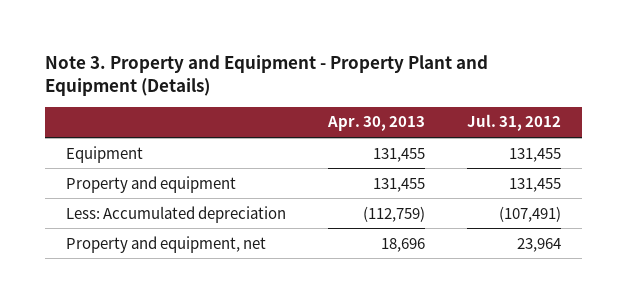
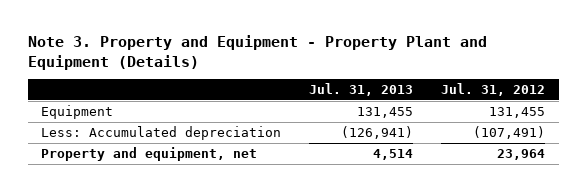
- | Apr. 30, 2013 | Jul. 31, 2012
+ | Jul. 31, 2013 | Jul. 31, 2012
- Property and equipment | 131,455 | 131,455

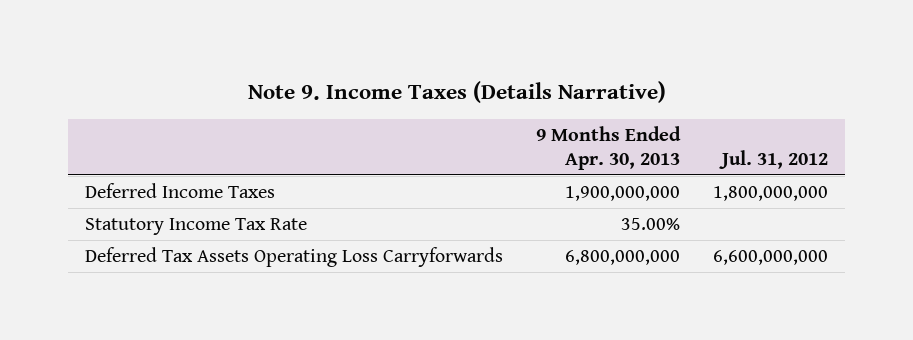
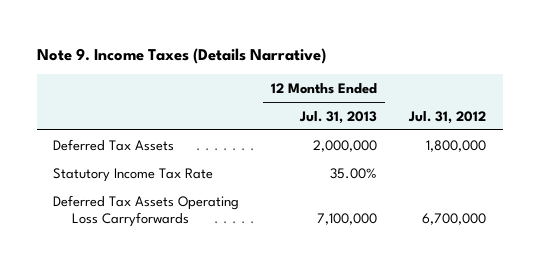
- | 9 Months Ended Apr. 30, 2013 | Jul. 31, 2012
+ | 12 Months Ended Jul. 31, 2013 | Jul. 31, 2012
- Deferred Income Taxes | 1,900,000,000 | 1,800,000,000
+ Deferred Tax Assets | 2,000,000 | 1,800,000
- Deferred Tax Assets Operating Loss Carryforwards | 6,800,000,000 | 6,600,000,000
+ Deferred Tax Assets Operating Loss Carryforwards | 7,100,000 | 6,700,000

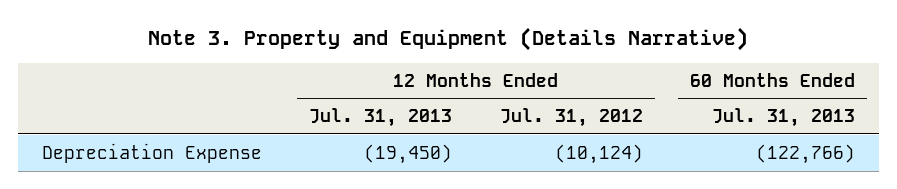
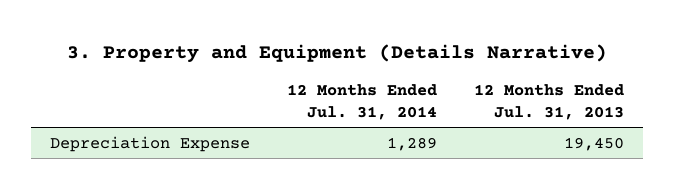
- Note 3. Property and Equipment (Details Narrative)
+ 3. Property and Equipment (Details Narrative)
- | 12 Months Ended Jul. 31, 2013 | 12 Months Ended Jul. 31, 2012 | 60 Months Ended Jul. 31, 2013
+ | 12 Months Ended Jul. 31, 2014 | 12 Months Ended Jul. 31, 2013
- Depreciation Expense | (19,450) | (10,124) | (122,766)
+ Depreciation Expense | 1,289 | 19,450

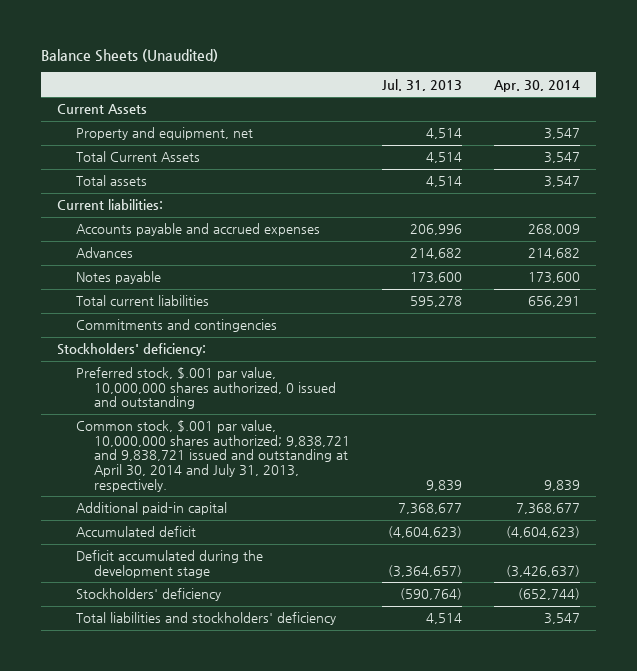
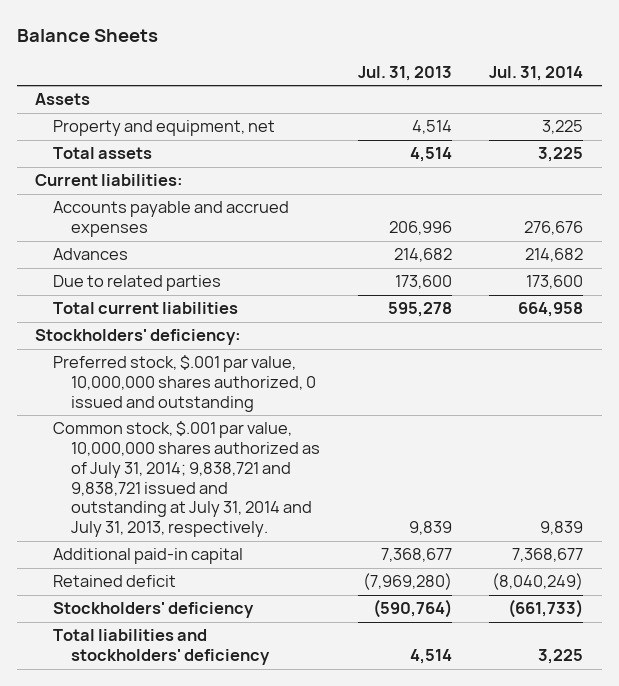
- Balance Sheets (Unaudited)
+ Balance Sheets
- | Jul. 31, 2013 | Apr. 30, 2014
+ | Jul. 31, 2013 | Jul. 31, 2014
- Current Assets
+ Assets
- Total Current Assets | 4,514 | 3,547
- Notes payable | 173,600 | 173,600
+ Due to related parties | 173,600 | 173,600
- Commitments and contingencies
- Common stock, $.001 par value, 10,000,000 shares authorized; 9,838,721 and 9,838,721 issued and outstanding at April 30, 2014 and July 31, 2013, respectively. | 9,839 | 9,839
+ Common stock, $.001 par value, 10,000,000 shares authorized as of July 31, 2014; 9,838,721 and 9,838,721 issued and outstanding at July 31, 2014 and July 31, 2013, respectively. | 9,839 | 9,839
- Accumulated deficit | (4,604,623) | (4,604,623)
- Deficit accumulated during the development stage | (3,364,657) | (3,426,637)
+ Retained deficit | (7,969,280) | (8,040,249)

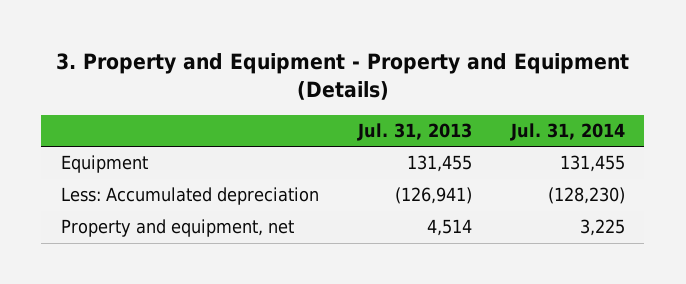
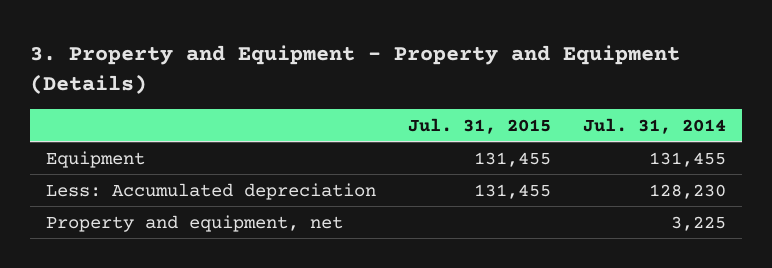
- | Jul. 31, 2013 | Jul. 31, 2014
+ | Jul. 31, 2015 | Jul. 31, 2014
- Less: Accumulated depreciation | (126,941) | (128,230)
+ Less: Accumulated depreciation | 131,455 | 128,230

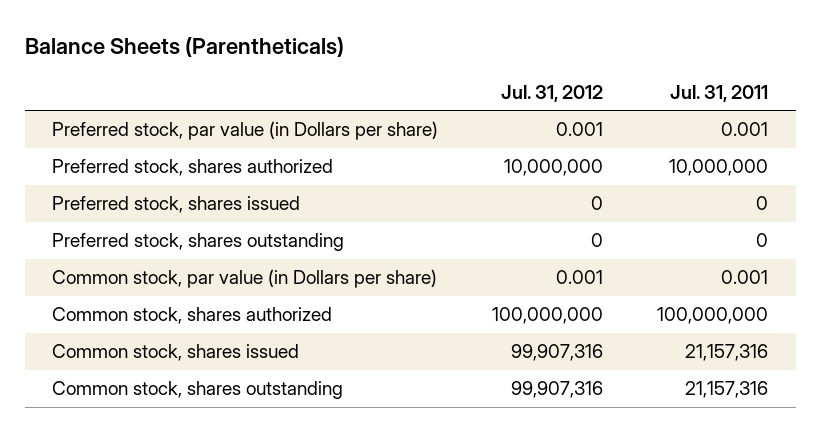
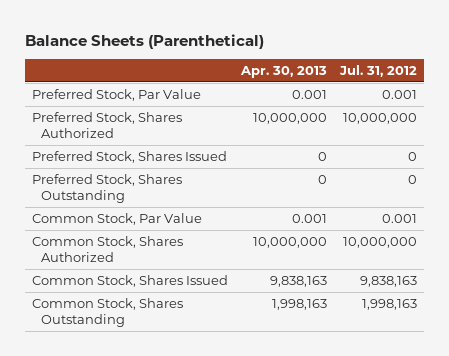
- Balance Sheets (Parentheticals)
+ Balance Sheets (Parenthetical)
- | Jul. 31, 2012 | Jul. 31, 2011
+ | Apr. 30, 2013 | Jul. 31, 2012
- Preferred stock, par value (in Dollars per share) | 0.001 | 0.001
- Preferred stock, shares authorized | 10,000,000 | 10,000,000
- Preferred stock, shares issued | 0 | 0
- Preferred stock, shares outstanding | 0 | 0
- Common stock, par value (in Dollars per share) | 0.001 | 0.001
- Common stock, shares authorized | 100,000,000 | 100,000,000
- Common stock, shares issued | 99,907,316 | 21,157,316
- Common stock, shares outstanding | 99,907,316 | 21,157,316
+ Preferred Stock, Par Value | 0.001 | 0.001
+ Preferred Stock, Shares Authorized | 10,000,000 | 10,000,000
+ Preferred Stock, Shares Issued | 0 | 0
+ Preferred Stock, Shares Outstanding | 0 | 0
+ Common Stock, Par Value | 0.001 | 0.001
+ Common Stock, Shares Authorized | 10,000,000 | 10,000,000
+ Common Stock, Shares Issued | 9,838,163 | 9,838,163
+ Common Stock, Shares Outstanding | 1,998,163 | 1,998,163

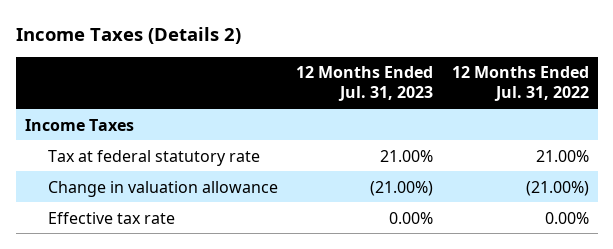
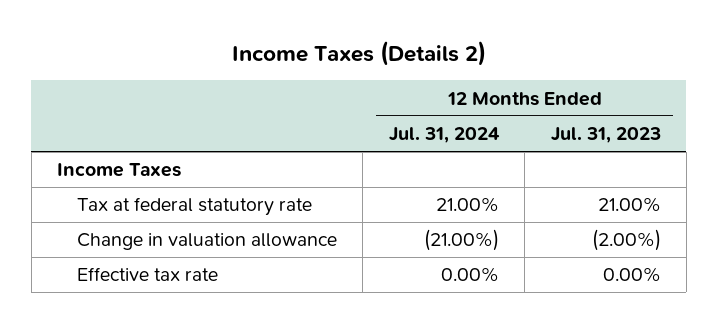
- | 12 Months Ended Jul. 31, 2023 | 12 Months Ended Jul. 31, 2022
+ | 12 Months Ended Jul. 31, 2024 | 12 Months Ended Jul. 31, 2023
- Change in valuation allowance | (21.00%) | (21.00%)
+ Change in valuation allowance | (21.00%) | (2.00%)

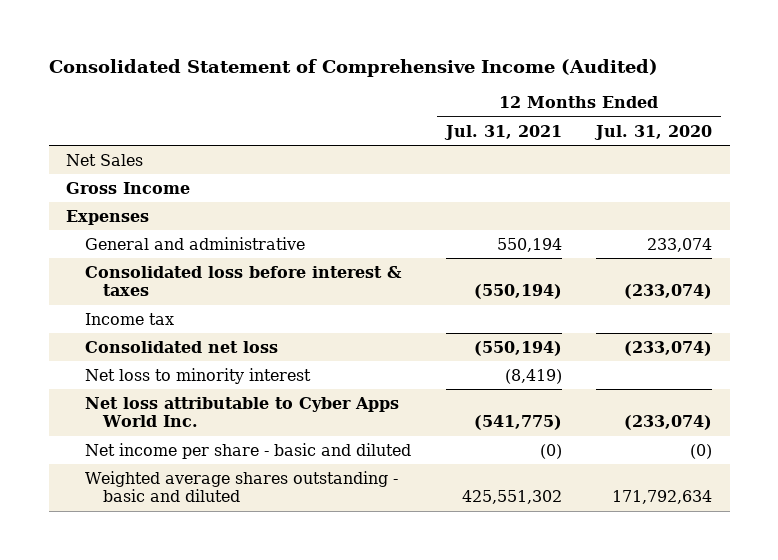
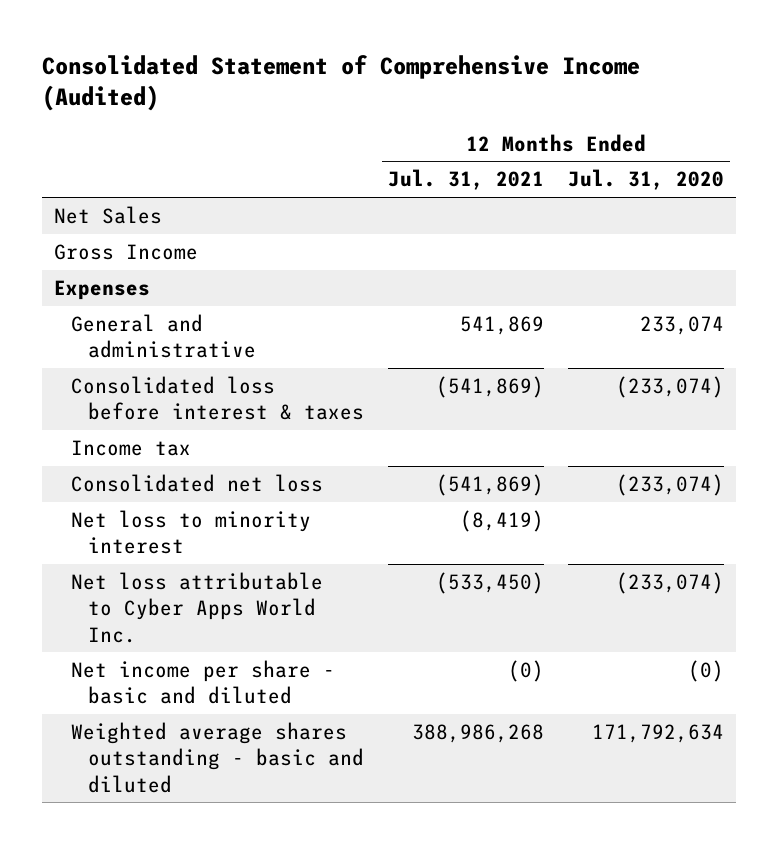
- General and administrative | 550,194 | 233,074
- Consolidated loss before interest & taxes | (550,194) | (233,074)
+ General and administrative | 541,869 | 233,074
+ Consolidated loss before interest & taxes | (541,869) | (233,074)
- Consolidated net loss | (550,194) | (233,074)
+ Consolidated net loss | (541,869) | (233,074)
- Net loss attributable to Cyber Apps World Inc. | (541,775) | (233,074)
+ Net loss attributable to Cyber Apps World Inc. | (533,450) | (233,074)
- Weighted average shares outstanding - basic and diluted | 425,551,302 | 171,792,634
+ Weighted average shares outstanding - basic and diluted | 388,986,268 | 171,792,634

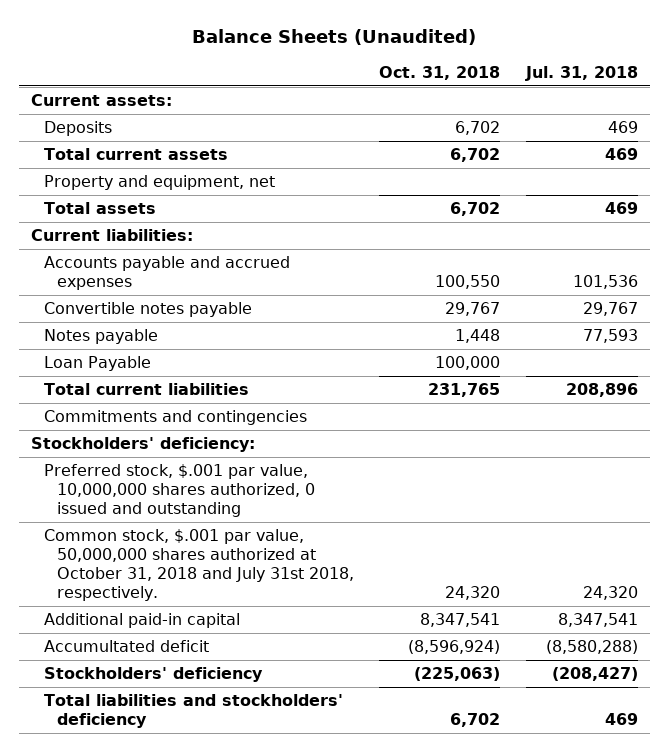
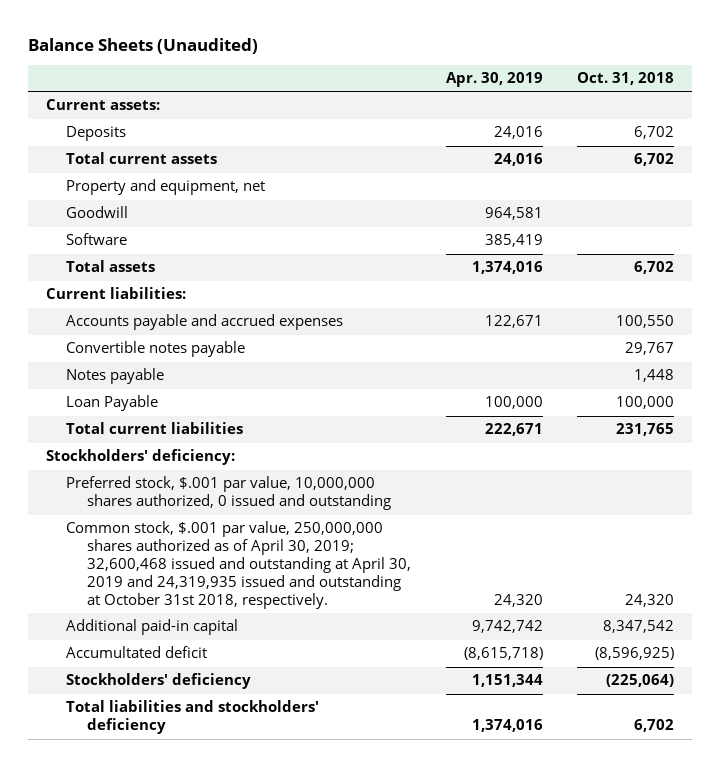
- | Oct. 31, 2018 | Jul. 31, 2018
+ | Apr. 30, 2019 | Oct. 31, 2018
+ Goodwill | 964,581 |
+ Software | 385,419 |
- Commitments and contingencies
- Common stock, $.001 par value, 50,000,000 shares authorized at October 31, 2018 and July 31st 2018, respectively. | 24,320 | 24,320
- Additional paid-in capital | 8,347,541 | 8,347,541
- Accumultated deficit | (8,596,924) | (8,580,288)
- Stockholders' deficiency | (225,063) | (208,427)
+ Common stock, $.001 par value, 250,000,000 shares authorized as of April 30, 2019; 32,600,468 issued and outstanding at April 30, 2019 and 24,319,935 issued and outstanding at October 31st 2018, respectively. | 24,320 | 24,320
+ Additional paid-in capital | 9,742,742 | 8,347,542
+ Accumultated deficit | (8,615,718) | (8,596,925)
+ Stockholders' deficiency | 1,151,344 | (225,064)

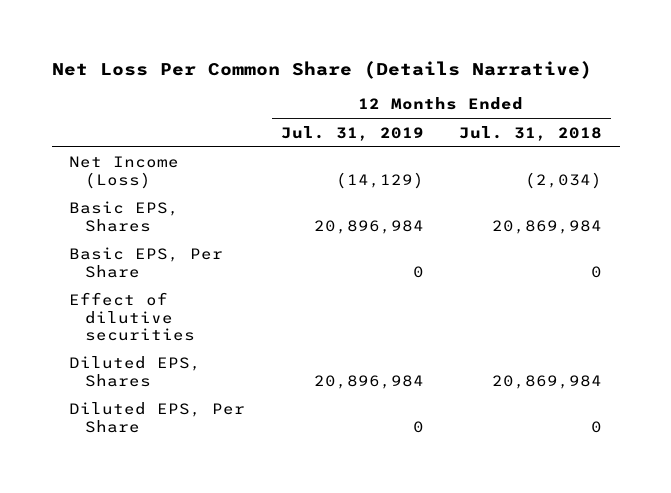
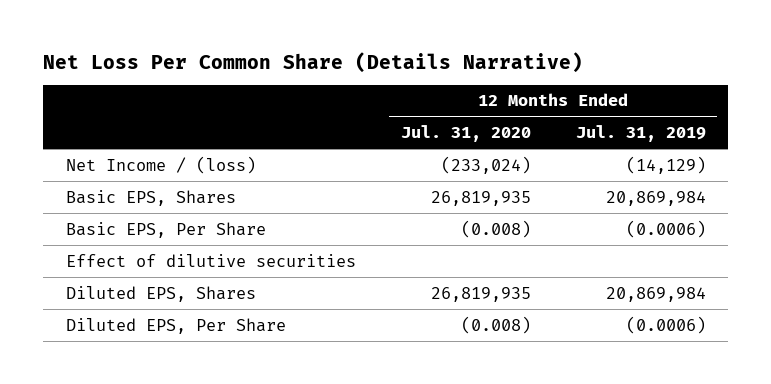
- | 12 Months Ended Jul. 31, 2019 | 12 Months Ended Jul. 31, 2018
+ | 12 Months Ended Jul. 31, 2020 | 12 Months Ended Jul. 31, 2019
- Net Income (Loss) | (14,129) | (2,034)
- Basic EPS, Shares | 20,896,984 | 20,869,984
- Basic EPS, Per Share | 0 | 0
+ Net Income / (loss) | (233,024) | (14,129)
+ Basic EPS, Shares | 26,819,935 | 20,869,984
+ Basic EPS, Per Share | (0.008) | (0.0006)
- Diluted EPS, Shares | 20,896,984 | 20,869,984
- Diluted EPS, Per Share | 0 | 0
+ Diluted EPS, Shares | 26,819,935 | 20,869,984
+ Diluted EPS, Per Share | (0.008) | (0.0006)

